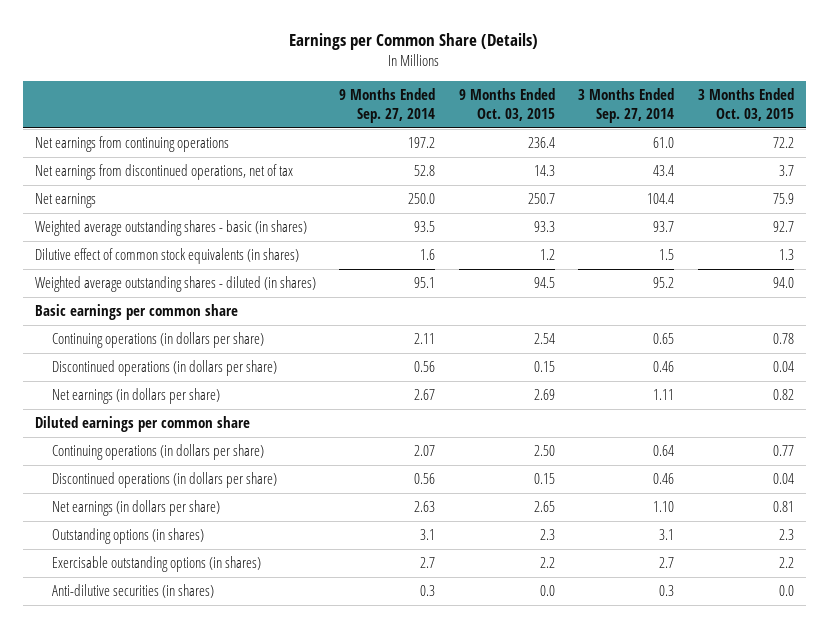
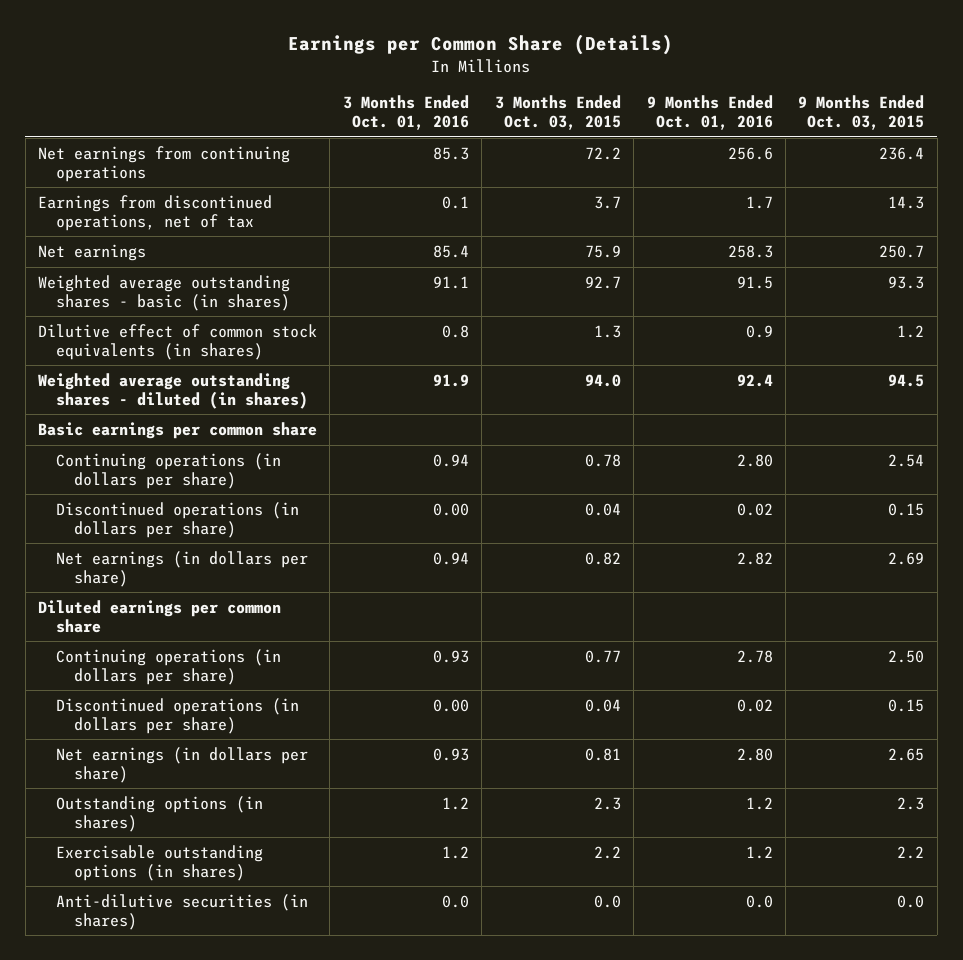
- | 9 Months Ended Sep. 27, 2014 | 9 Months Ended Oct. 03, 2015 | 3 Months Ended Sep. 27, 2014 | 3 Months Ended Oct. 03, 2015
+ | 3 Months Ended Oct. 01, 2016 | 3 Months Ended Oct. 03, 2015 | 9 Months Ended Oct. 01, 2016 | 9 Months Ended Oct. 03, 2015
- Net earnings from discontinued operations, net of tax | 52.8 | 14.3 | 43.4 | 3.7
+ Earnings from discontinued operations, net of tax | 0.1 | 3.7 | 1.7 | 14.3

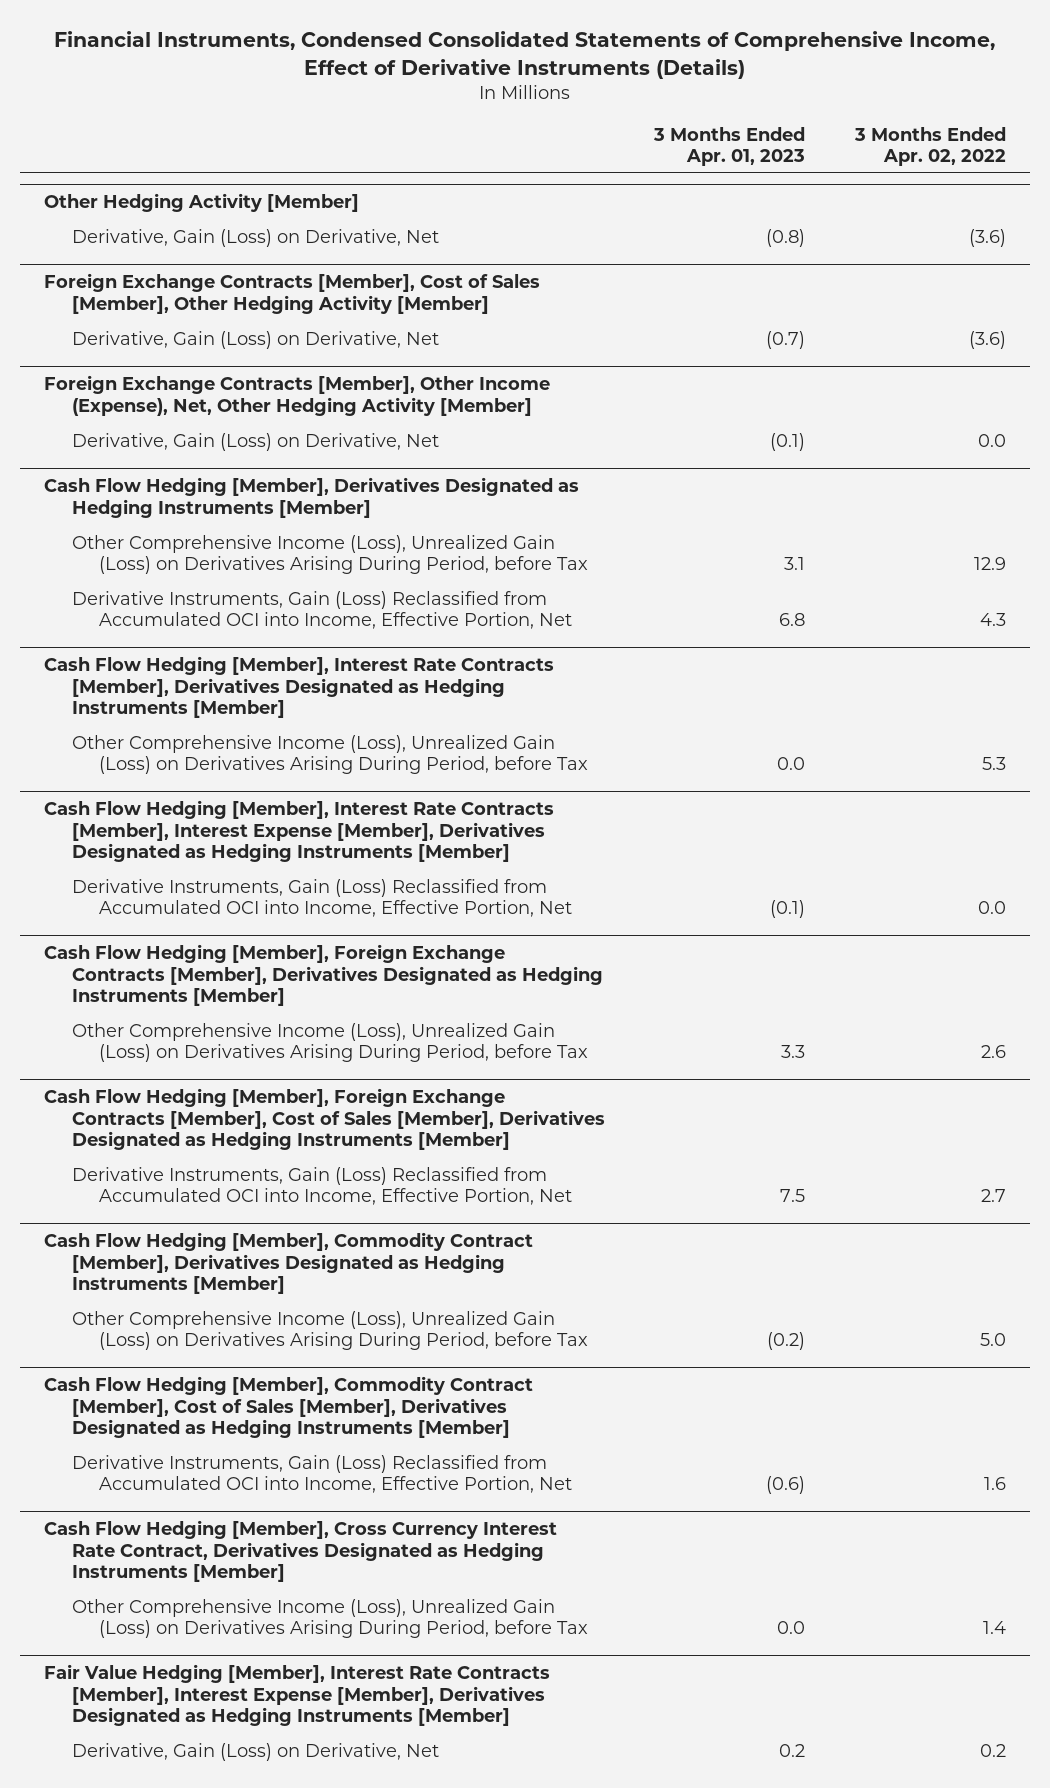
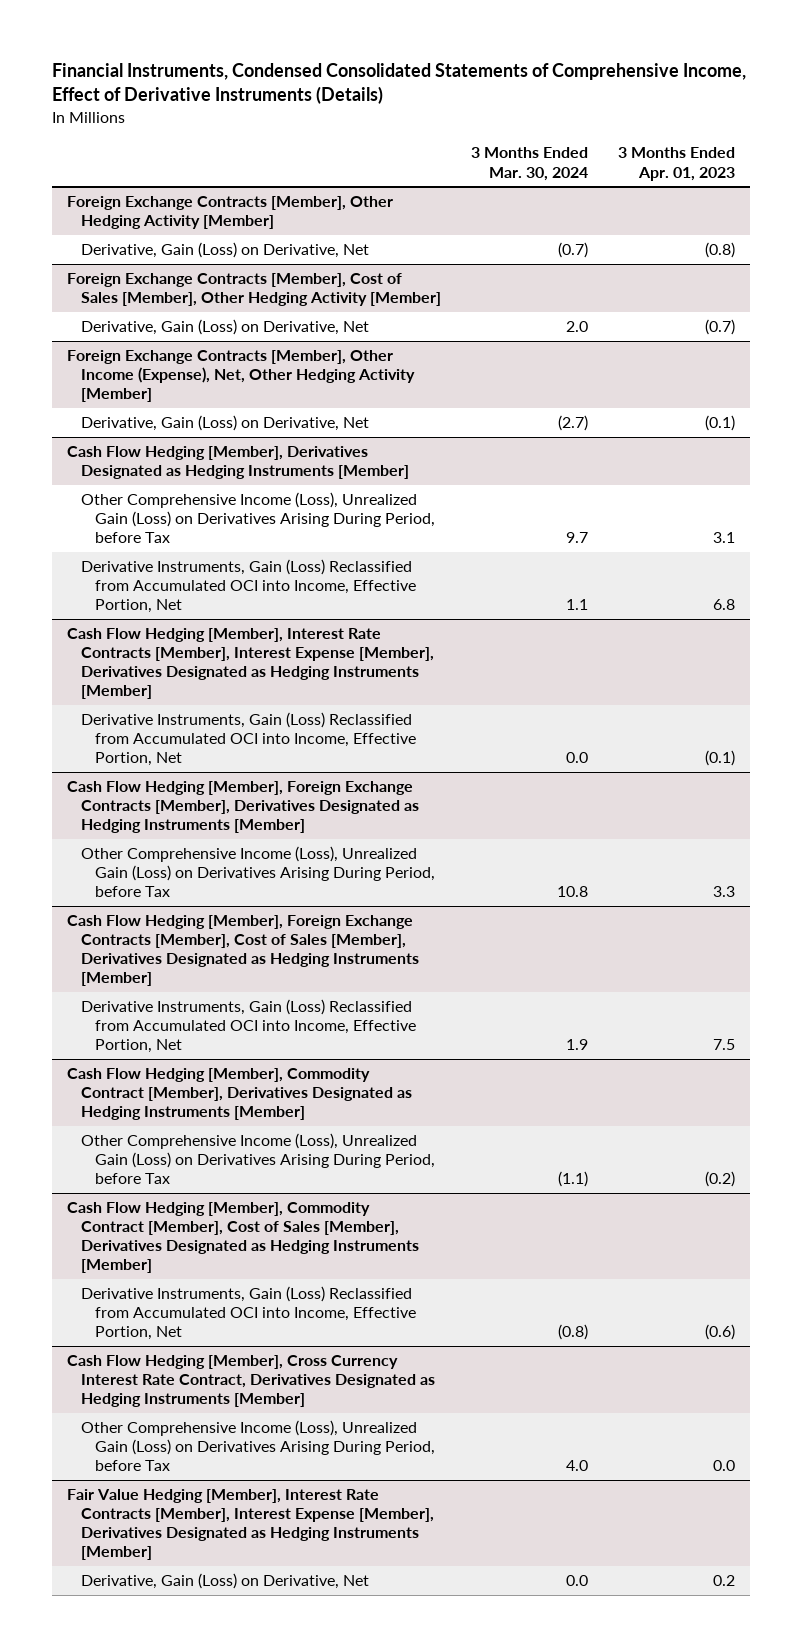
- | 3 Months Ended Apr. 01, 2023 | 3 Months Ended Apr. 02, 2022
+ | 3 Months Ended Mar. 30, 2024 | 3 Months Ended Apr. 01, 2023
- Other Hedging Activity [Member]
+ Foreign Exchange Contracts [Member], Other Hedging Activity [Member]
- Cash Flow Hedging [Member], Interest Rate Contracts [Member], Derivatives Designated as Hedging Instruments [Member]
- Other Comprehensive Income (Loss), Unrealized Gain (Loss) on Derivatives Arising During Period, before Tax | 0.0 | 5.3

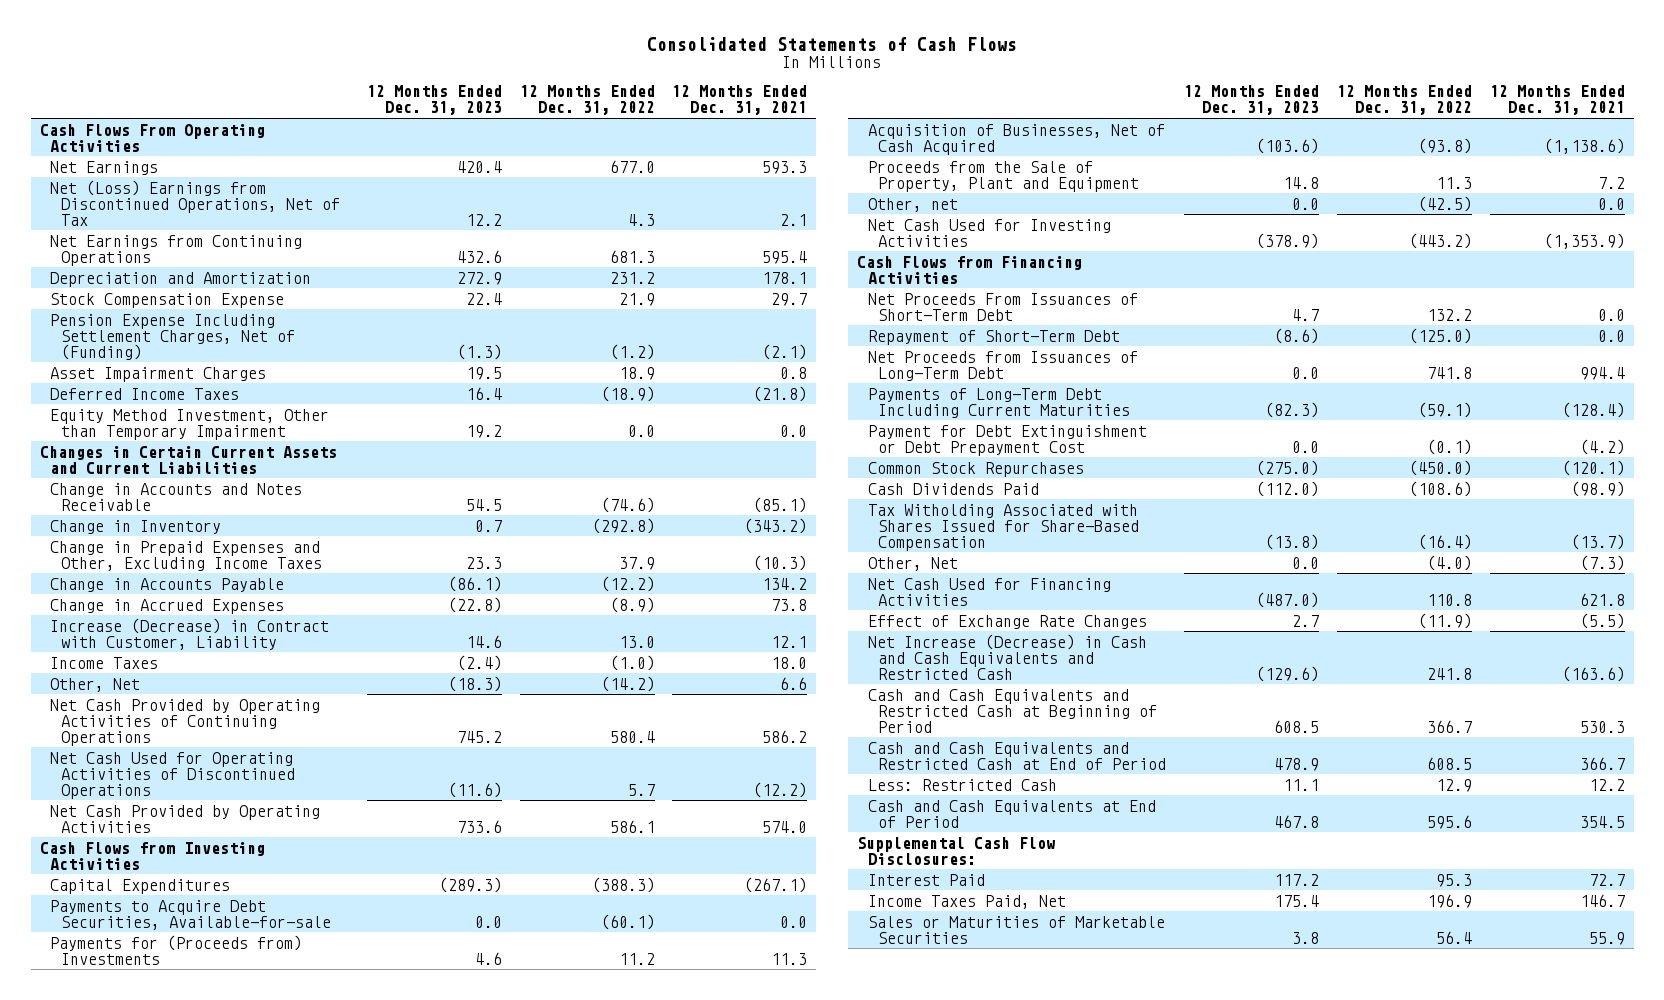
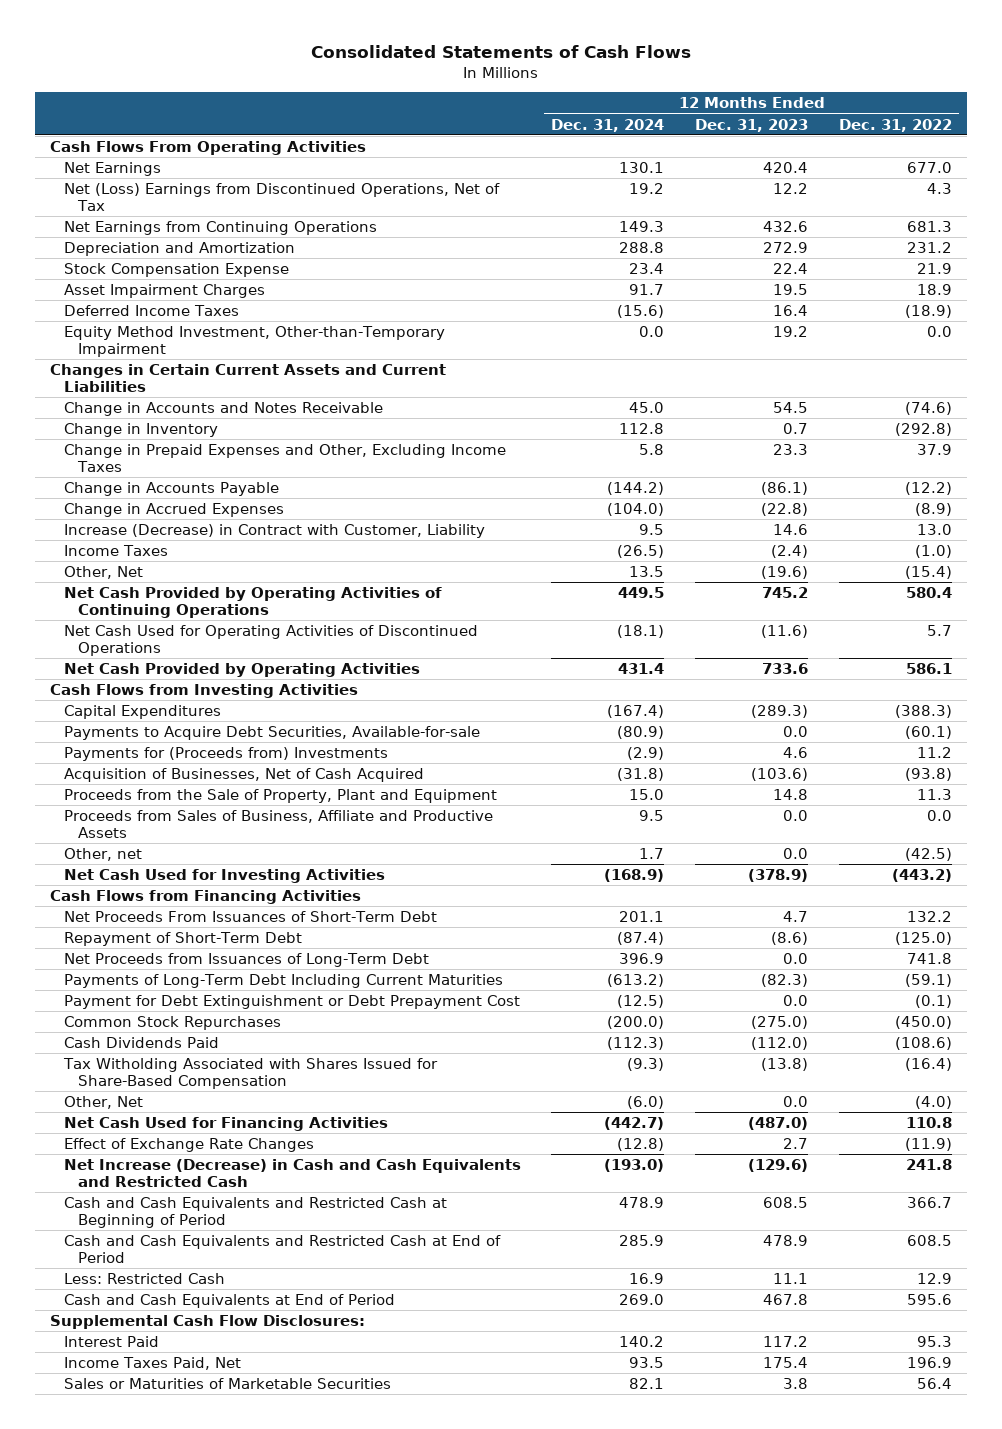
- | 12 Months Ended Dec. 31, 2023 | 12 Months Ended Dec. 31, 2022 | 12 Months Ended Dec. 31, 2021
+ | 12 Months Ended Dec. 31, 2024 | 12 Months Ended Dec. 31, 2023 | 12 Months Ended Dec. 31, 2022
- Pension Expense Including Settlement Charges, Net of (Funding) | (1.3) | (1.2) | (2.1)
- Equity Method Investment, Other than Temporary Impairment | 19.2 | 0.0 | 0.0
+ Equity Method Investment, Other-than-Temporary Impairment | 0.0 | 19.2 | 0.0
- Other, Net | (18.3) | (14.2) | 6.6
+ Other, Net | 13.5 | (19.6) | (15.4)
+ Proceeds from Sales of Business, Affiliate and Productive Assets | 9.5 | 0.0 | 0.0

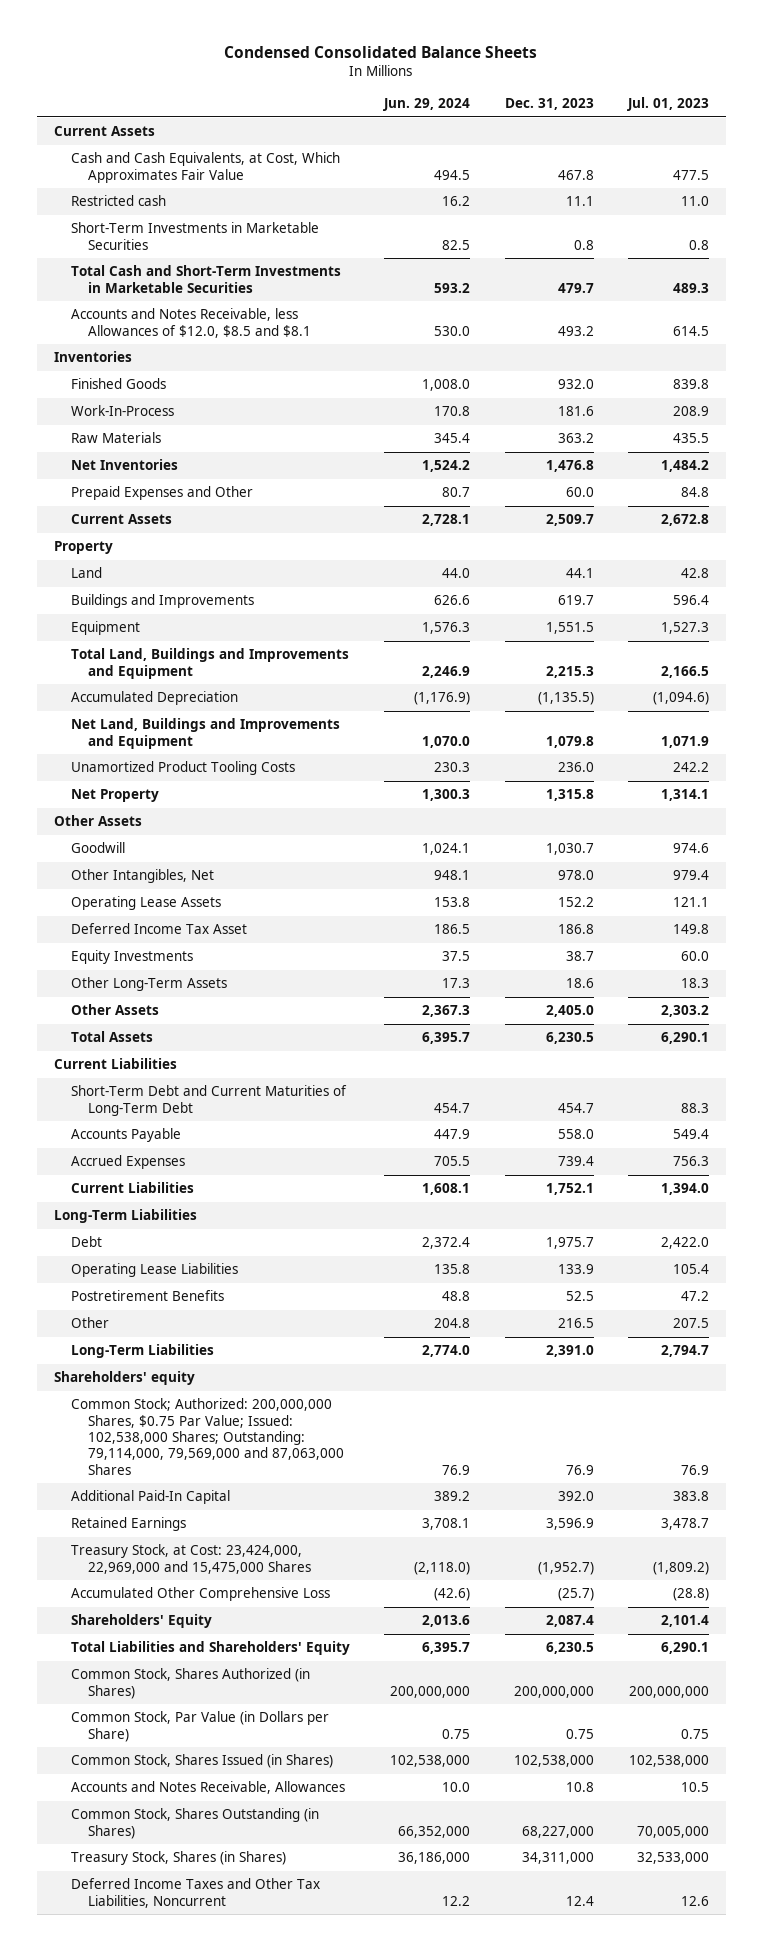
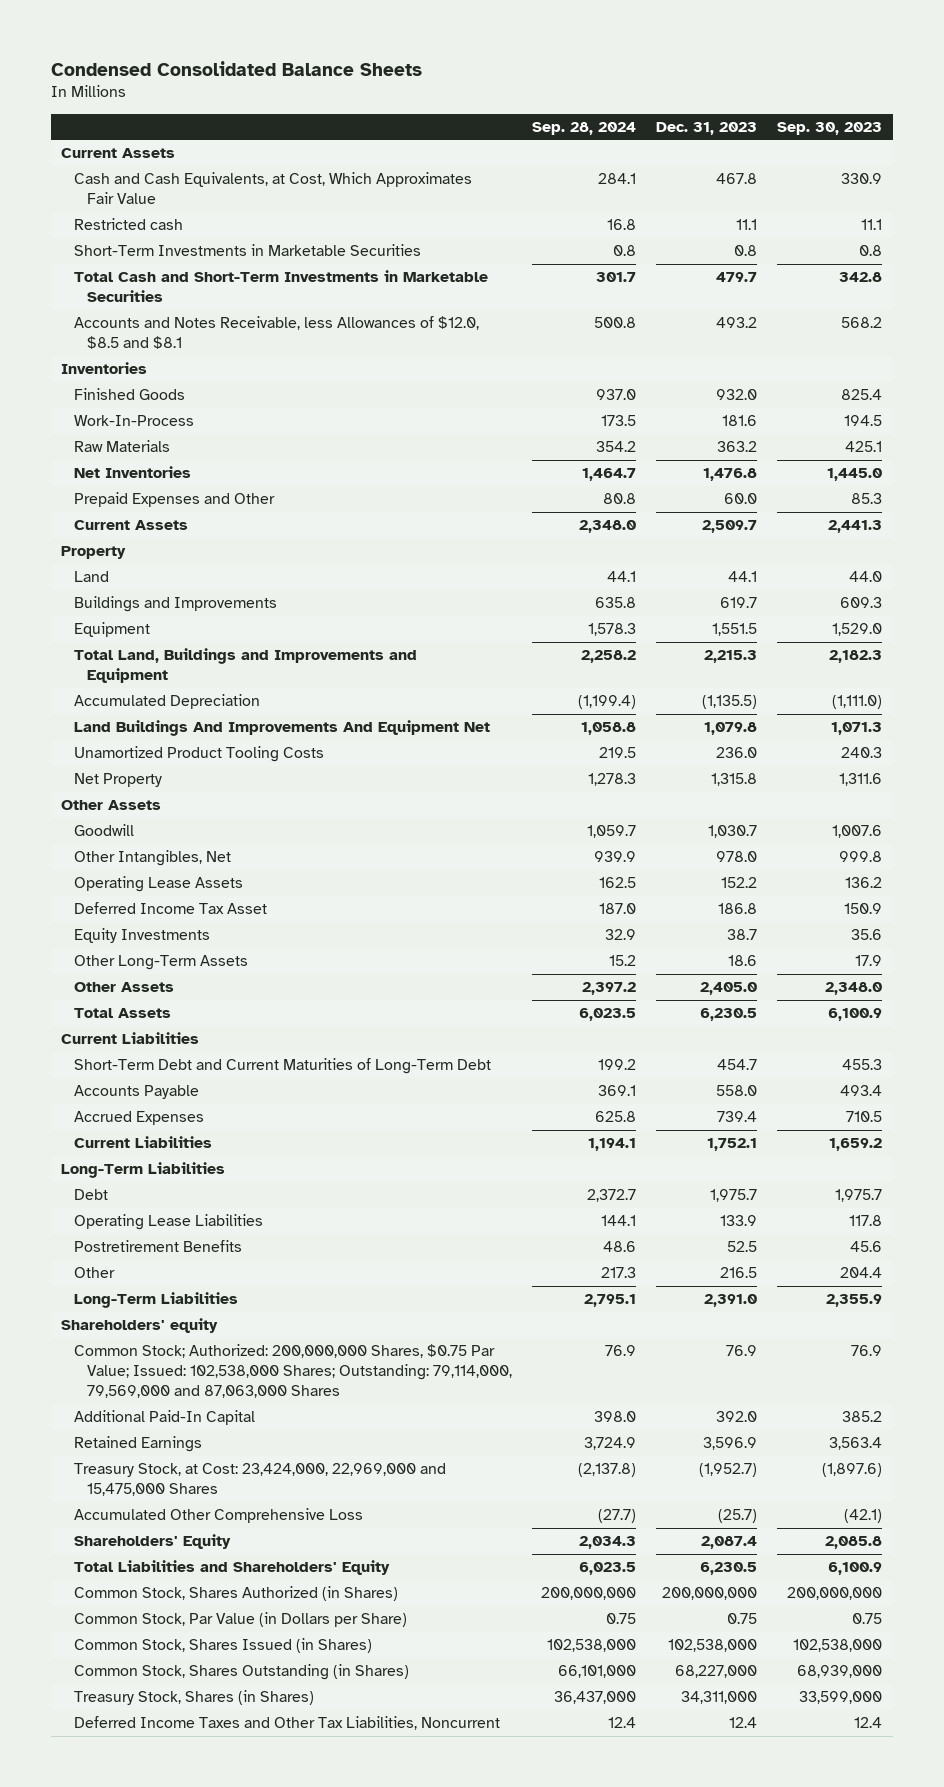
- | Jun. 29, 2024 | Dec. 31, 2023 | Jul. 01, 2023
+ | Sep. 28, 2024 | Dec. 31, 2023 | Sep. 30, 2023
- Net Land, Buildings and Improvements and Equipment | 1,070.0 | 1,079.8 | 1,071.9
+ Land Buildings And Improvements And Equipment Net | 1,058.8 | 1,079.8 | 1,071.3
- Accounts and Notes Receivable, Allowances | 10.0 | 10.8 | 10.5

